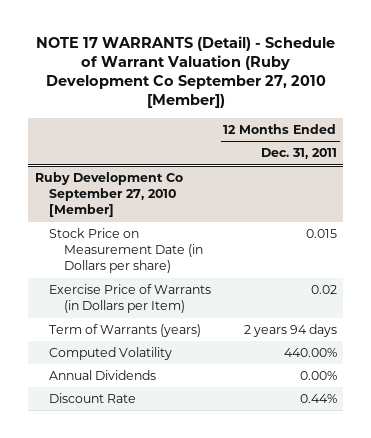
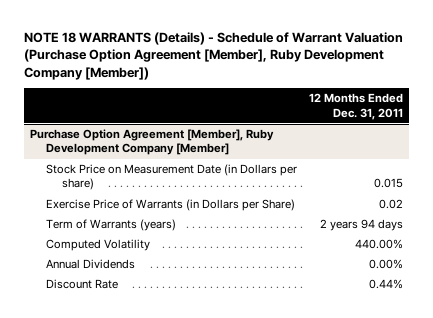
- NOTE 17 WARRANTS (Detail) - Schedule of Warrant Valuation (Ruby Development Co September 27, 2010 [Member])
+ NOTE 18 WARRANTS (Details) - Schedule of Warrant Valuation (Purchase Option Agreement [Member], Ruby Development Company [Member])
- Ruby Development Co September 27, 2010 [Member]
+ Purchase Option Agreement [Member], Ruby Development Company [Member]
- Exercise Price of Warrants (in Dollars per Item) | 0.02
+ Exercise Price of Warrants (in Dollars per Share) | 0.02

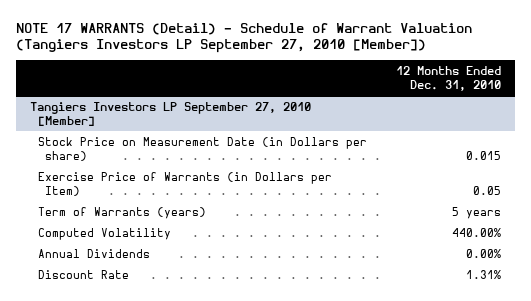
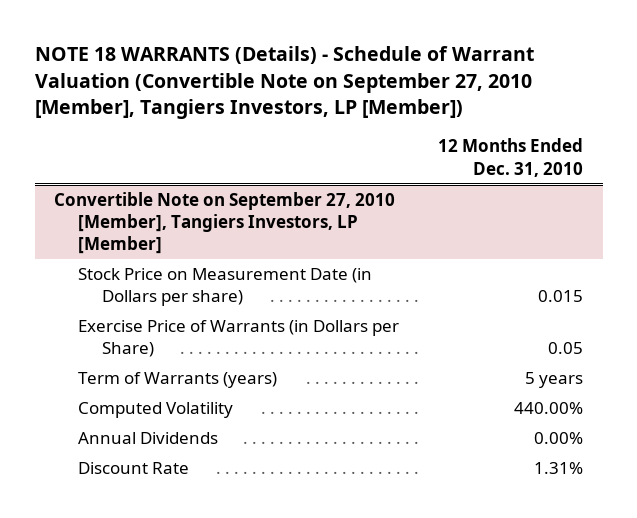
- NOTE 17 WARRANTS (Detail) - Schedule of Warrant Valuation (Tangiers Investors LP September 27, 2010 [Member])
+ NOTE 18 WARRANTS (Details) - Schedule of Warrant Valuation (Convertible Note on September 27, 2010 [Member], Tangiers Investors, LP [Member])
- Tangiers Investors LP September 27, 2010 [Member]
+ Convertible Note on September 27, 2010 [Member], Tangiers Investors, LP [Member]
- Exercise Price of Warrants (in Dollars per Item) | 0.05
+ Exercise Price of Warrants (in Dollars per Share) | 0.05

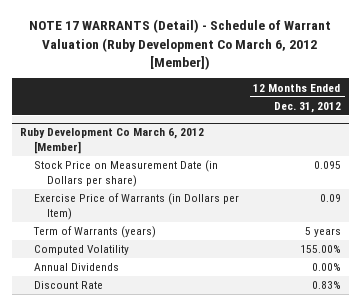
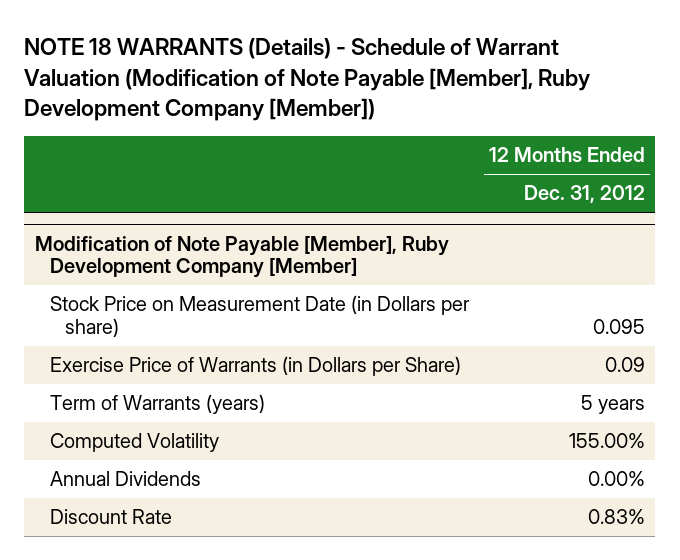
- NOTE 17 WARRANTS (Detail) - Schedule of Warrant Valuation (Ruby Development Co March 6, 2012 [Member])
+ NOTE 18 WARRANTS (Details) - Schedule of Warrant Valuation (Modification of Note Payable [Member], Ruby Development Company [Member])
- Ruby Development Co March 6, 2012 [Member]
+ Modification of Note Payable [Member], Ruby Development Company [Member]
- Exercise Price of Warrants (in Dollars per Item) | 0.09
+ Exercise Price of Warrants (in Dollars per Share) | 0.09

